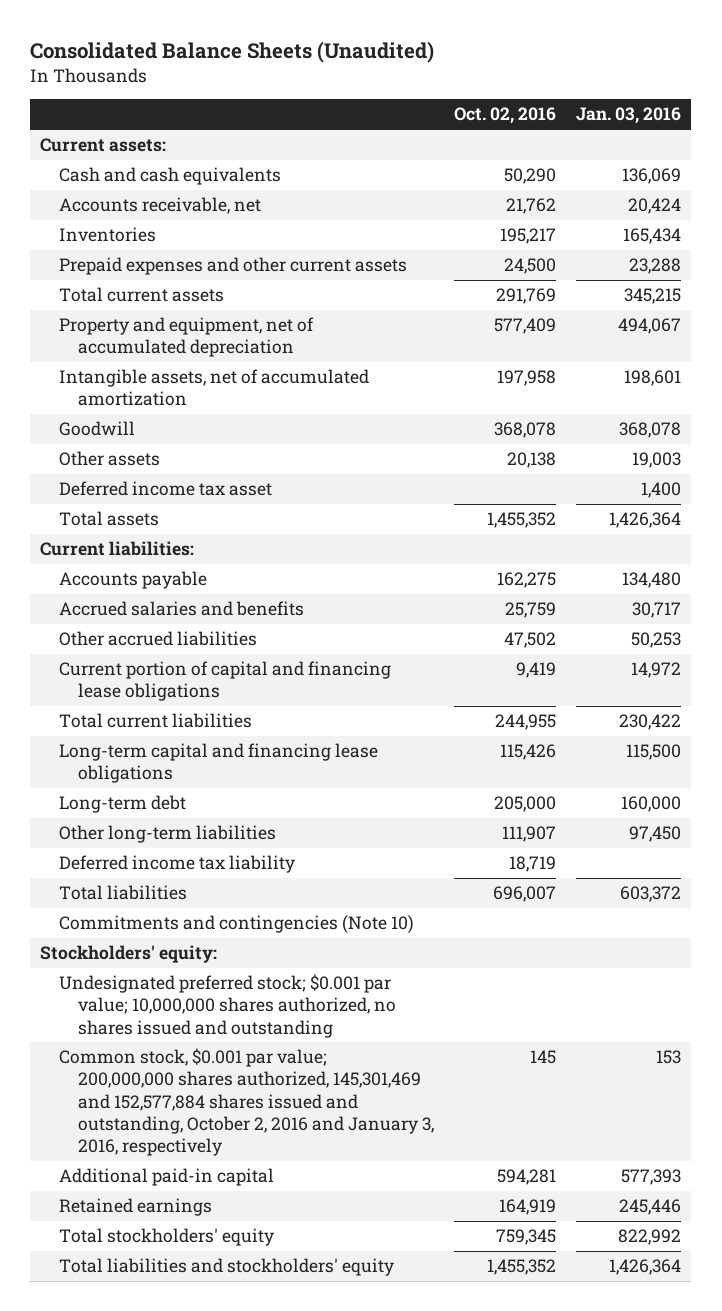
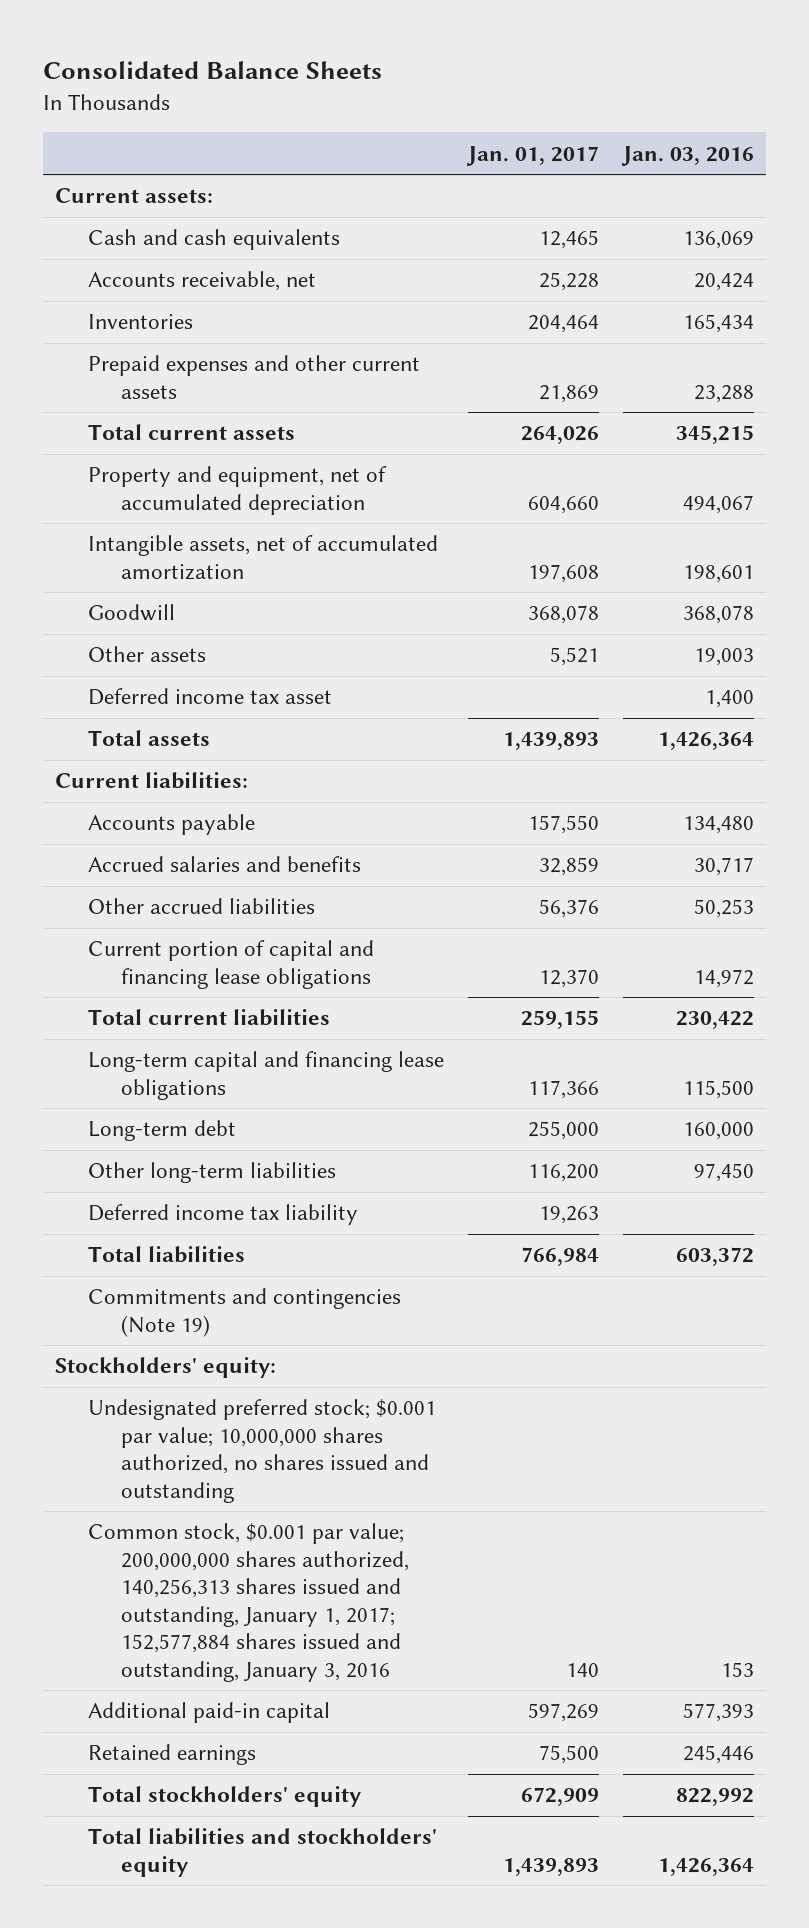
- Consolidated Balance Sheets (Unaudited)
+ Consolidated Balance Sheets
- | Oct. 02, 2016 | Jan. 03, 2016
+ | Jan. 01, 2017 | Jan. 03, 2016
- Commitments and contingencies (Note 10)
+ Commitments and contingencies (Note 19)
- Common stock, $0.001 par value; 200,000,000 shares authorized, 145,301,469 and 152,577,884 shares issued and outstanding, October 2, 2016 and January 3, 2016, respectively | 145 | 153
+ Common stock, $0.001 par value; 200,000,000 shares authorized, 140,256,313 shares issued and outstanding, January 1, 2017; 152,577,884 shares issued and outstanding, January 3, 2016 | 140 | 153

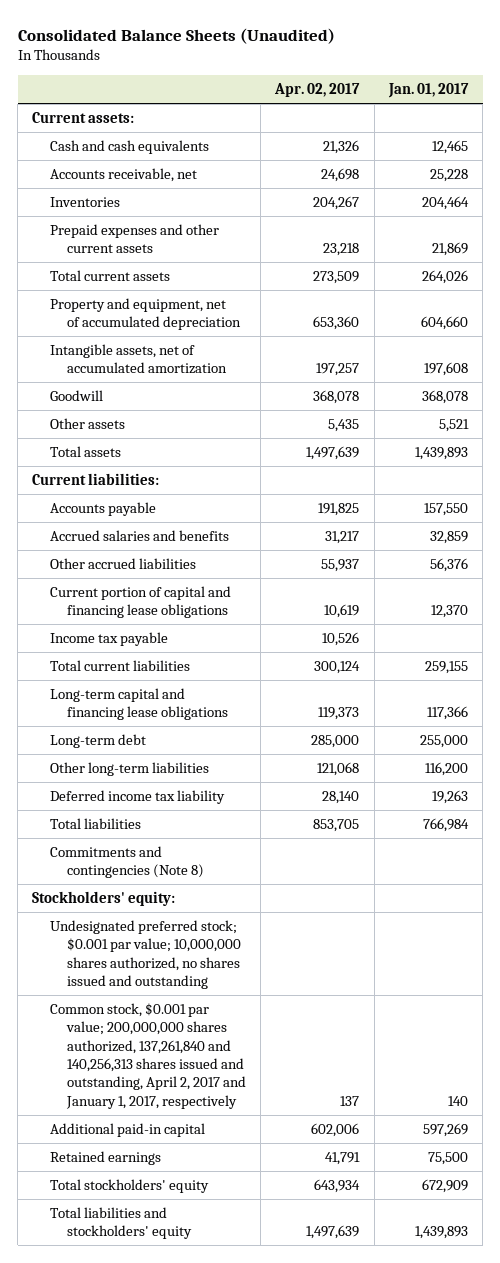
- Consolidated Balance Sheets
+ Consolidated Balance Sheets (Unaudited)
- | Jan. 01, 2017 | Jan. 03, 2016
+ | Apr. 02, 2017 | Jan. 01, 2017
- Deferred income tax asset | | 1,400
+ Income tax payable | 10,526 |
- Commitments and contingencies (Note 19)
+ Commitments and contingencies (Note 8)
- Common stock, $0.001 par value; 200,000,000 shares authorized, 140,256,313 shares issued and outstanding, January 1, 2017; 152,577,884 shares issued and outstanding, January 3, 2016 | 140 | 153
+ Common stock, $0.001 par value; 200,000,000 shares authorized, 137,261,840 and 140,256,313 shares issued and outstanding, April 2, 2017 and January 1, 2017, respectively | 137 | 140

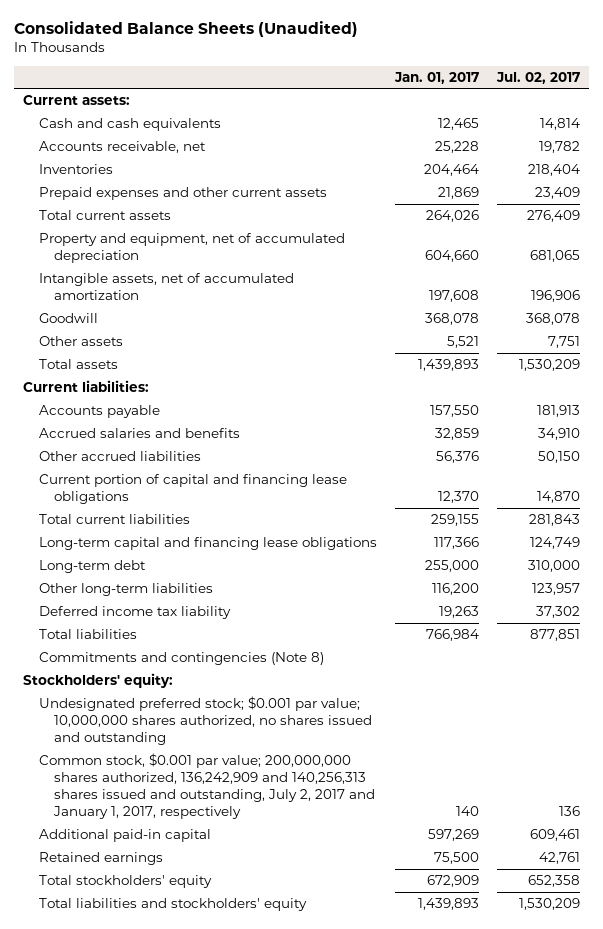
- | Apr. 02, 2017 | Jan. 01, 2017
+ | Jan. 01, 2017 | Jul. 02, 2017
- Income tax payable | 10,526 |
- Common stock, $0.001 par value; 200,000,000 shares authorized, 137,261,840 and 140,256,313 shares issued and outstanding, April 2, 2017 and January 1, 2017, respectively | 137 | 140
+ Common stock, $0.001 par value; 200,000,000 shares authorized, 136,242,909 and 140,256,313 shares issued and outstanding, July 2, 2017 and January 1, 2017, respectively | 140 | 136

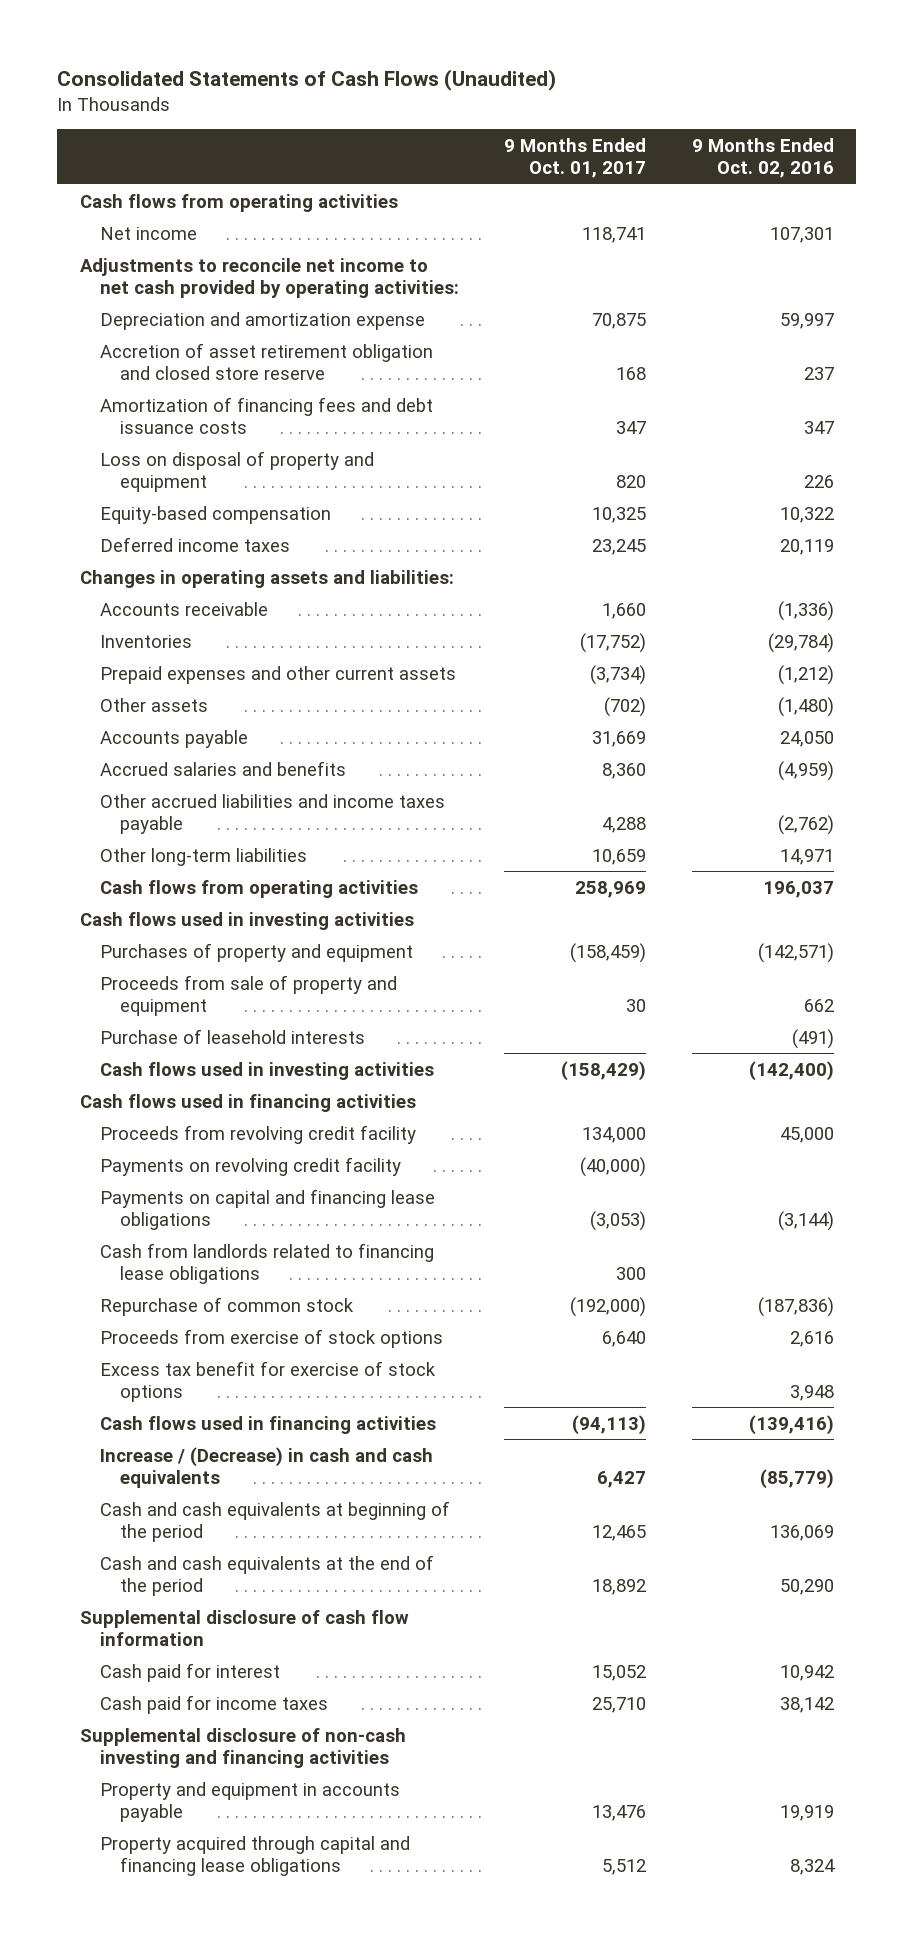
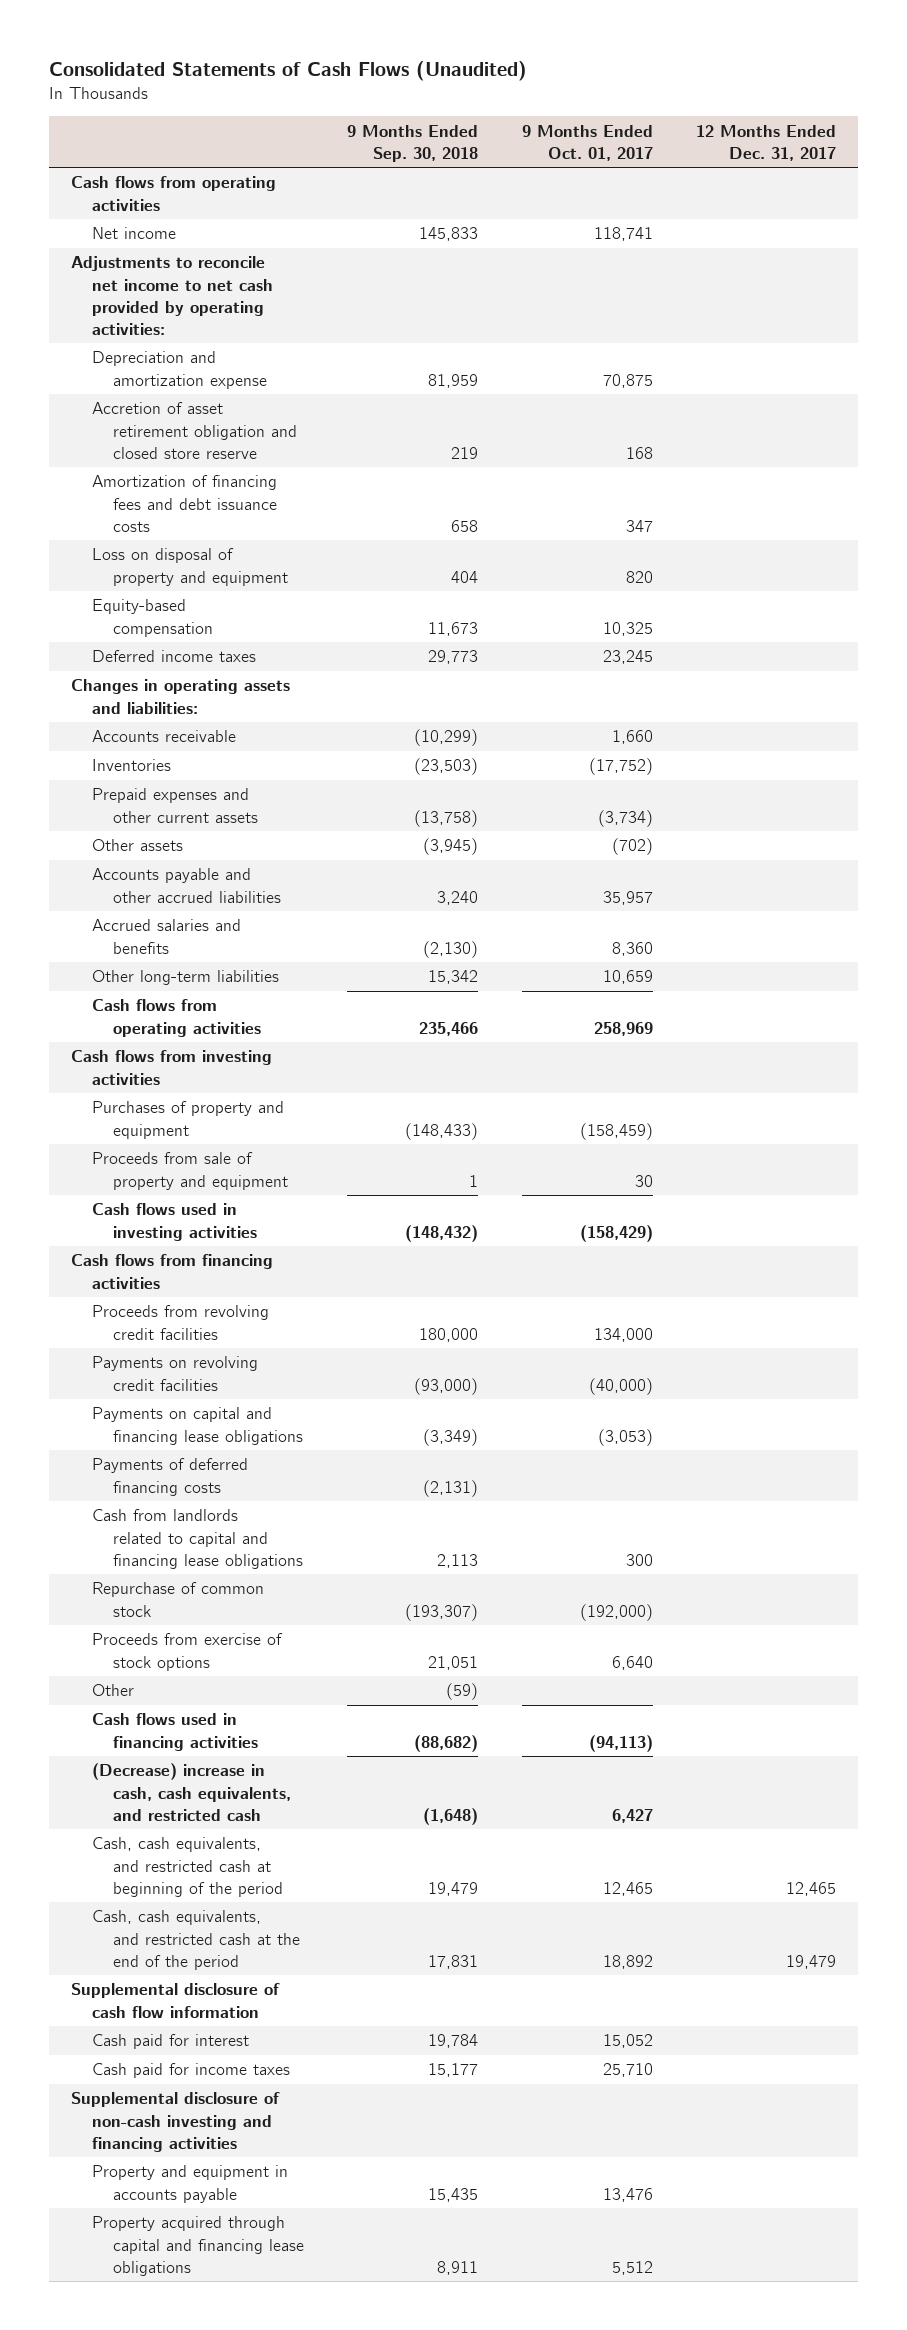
- | 9 Months Ended Oct. 01, 2017 | 9 Months Ended Oct. 02, 2016
+ | 9 Months Ended Sep. 30, 2018 | 9 Months Ended Oct. 01, 2017 | 12 Months Ended Dec. 31, 2017
- Accounts payable | 31,669 | 24,050
+ Accounts payable and other accrued liabilities | 3,240 | 35,957 |
- Other accrued liabilities and income taxes payable | 4,288 | (2,762)
- Cash flows used in investing activities
+ Cash flows from investing activities
- Purchase of leasehold interests | | (491)
- Cash flows used in financing activities
- Proceeds from revolving credit facility | 134,000 | 45,000
- Payments on revolving credit facility | (40,000) |
+ Cash flows from financing activities
+ Proceeds from revolving credit facilities | 180,000 | 134,000 |
+ Payments on revolving credit facilities | (93,000) | (40,000) |
- Cash from landlords related to financing lease obligations | 300 |
+ Payments of deferred financing costs | (2,131) | |
+ Cash from landlords related to capital and financing lease obligations | 2,113 | 300 |
- Excess tax benefit for exercise of stock options | | 3,948
+ Other | (59) | |
- Increase / (Decrease) in cash and cash equivalents | 6,427 | (85,779)
- Cash and cash equivalents at beginning of the period | 12,465 | 136,069
- Cash and cash equivalents at the end of the period | 18,892 | 50,290
+ (Decrease) increase in cash, cash equivalents, and restricted cash | (1,648) | 6,427 |
+ Cash, cash equivalents, and restricted cash at beginning of the period | 19,479 | 12,465 | 12,465
+ Cash, cash equivalents, and restricted cash at the end of the period | 17,831 | 18,892 | 19,479

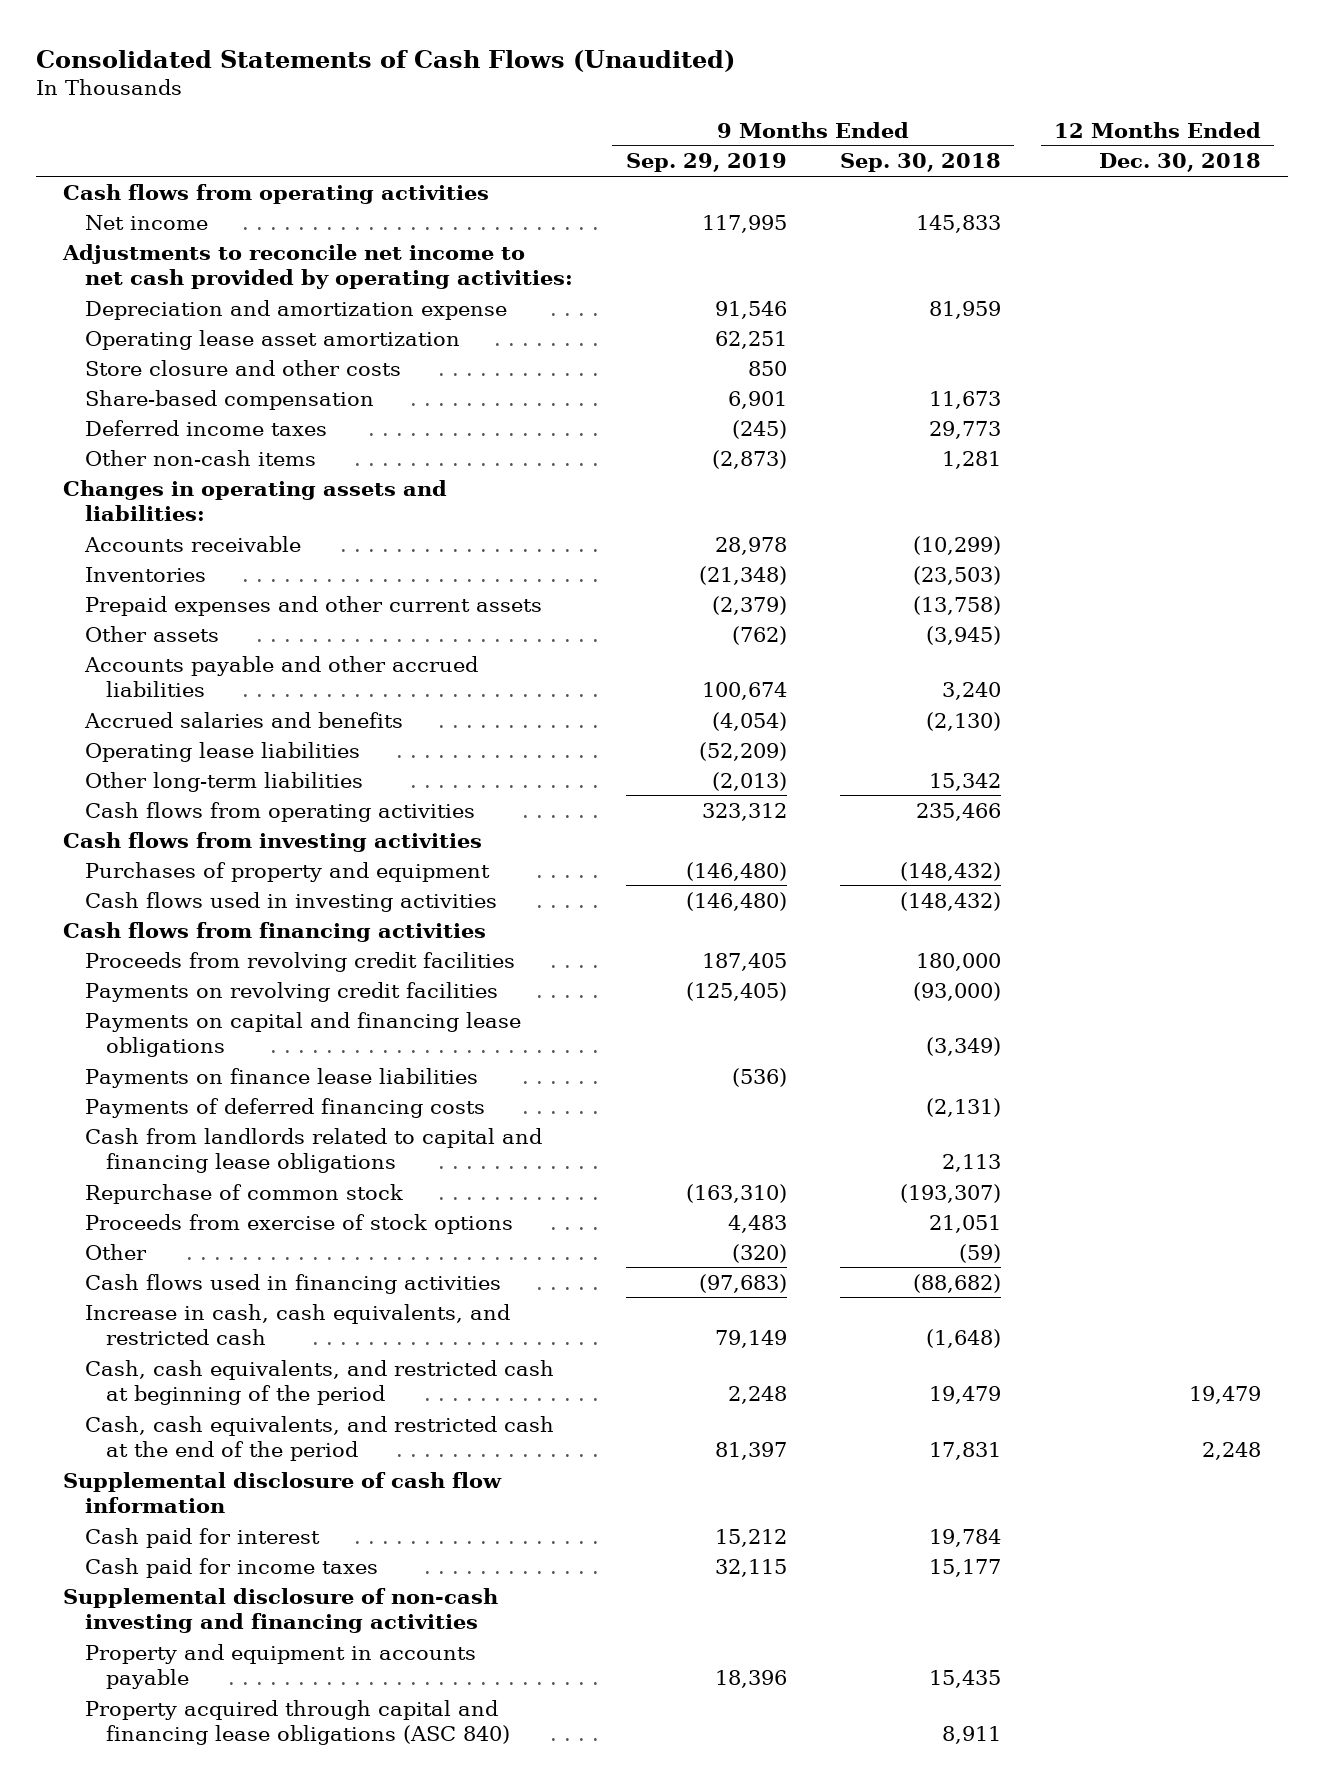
- | 9 Months Ended Sep. 30, 2018 | 9 Months Ended Oct. 01, 2017 | 12 Months Ended Dec. 31, 2017
+ | 9 Months Ended Sep. 29, 2019 | 9 Months Ended Sep. 30, 2018 | 12 Months Ended Dec. 30, 2018
- Accretion of asset retirement obligation and closed store reserve | 219 | 168 |
- Amortization of financing fees and debt issuance costs | 658 | 347 |
- Loss on disposal of property and equipment | 404 | 820 |
- Equity-based compensation | 11,673 | 10,325 |
+ Operating lease asset amortization | 62,251 | |
+ Store closure and other costs | 850 | |
+ Share-based compensation | 6,901 | 11,673 |
+ Other non-cash items | (2,873) | 1,281 |
+ Operating lease liabilities | (52,209) | |
- Purchases of property and equipment | (148,433) | (158,459) |
- Proceeds from sale of property and equipment | 1 | 30 |
+ Purchases of property and equipment | (146,480) | (148,432) |
+ Payments on finance lease liabilities | (536) | |
- (Decrease) increase in cash, cash equivalents, and restricted cash | (1,648) | 6,427 |
+ Increase in cash, cash equivalents, and restricted cash | 79,149 | (1,648) |
- Property acquired through capital and financing lease obligations | 8,911 | 5,512 |
+ Property acquired through capital and financing lease obligations (ASC 840) | | 8,911 |

